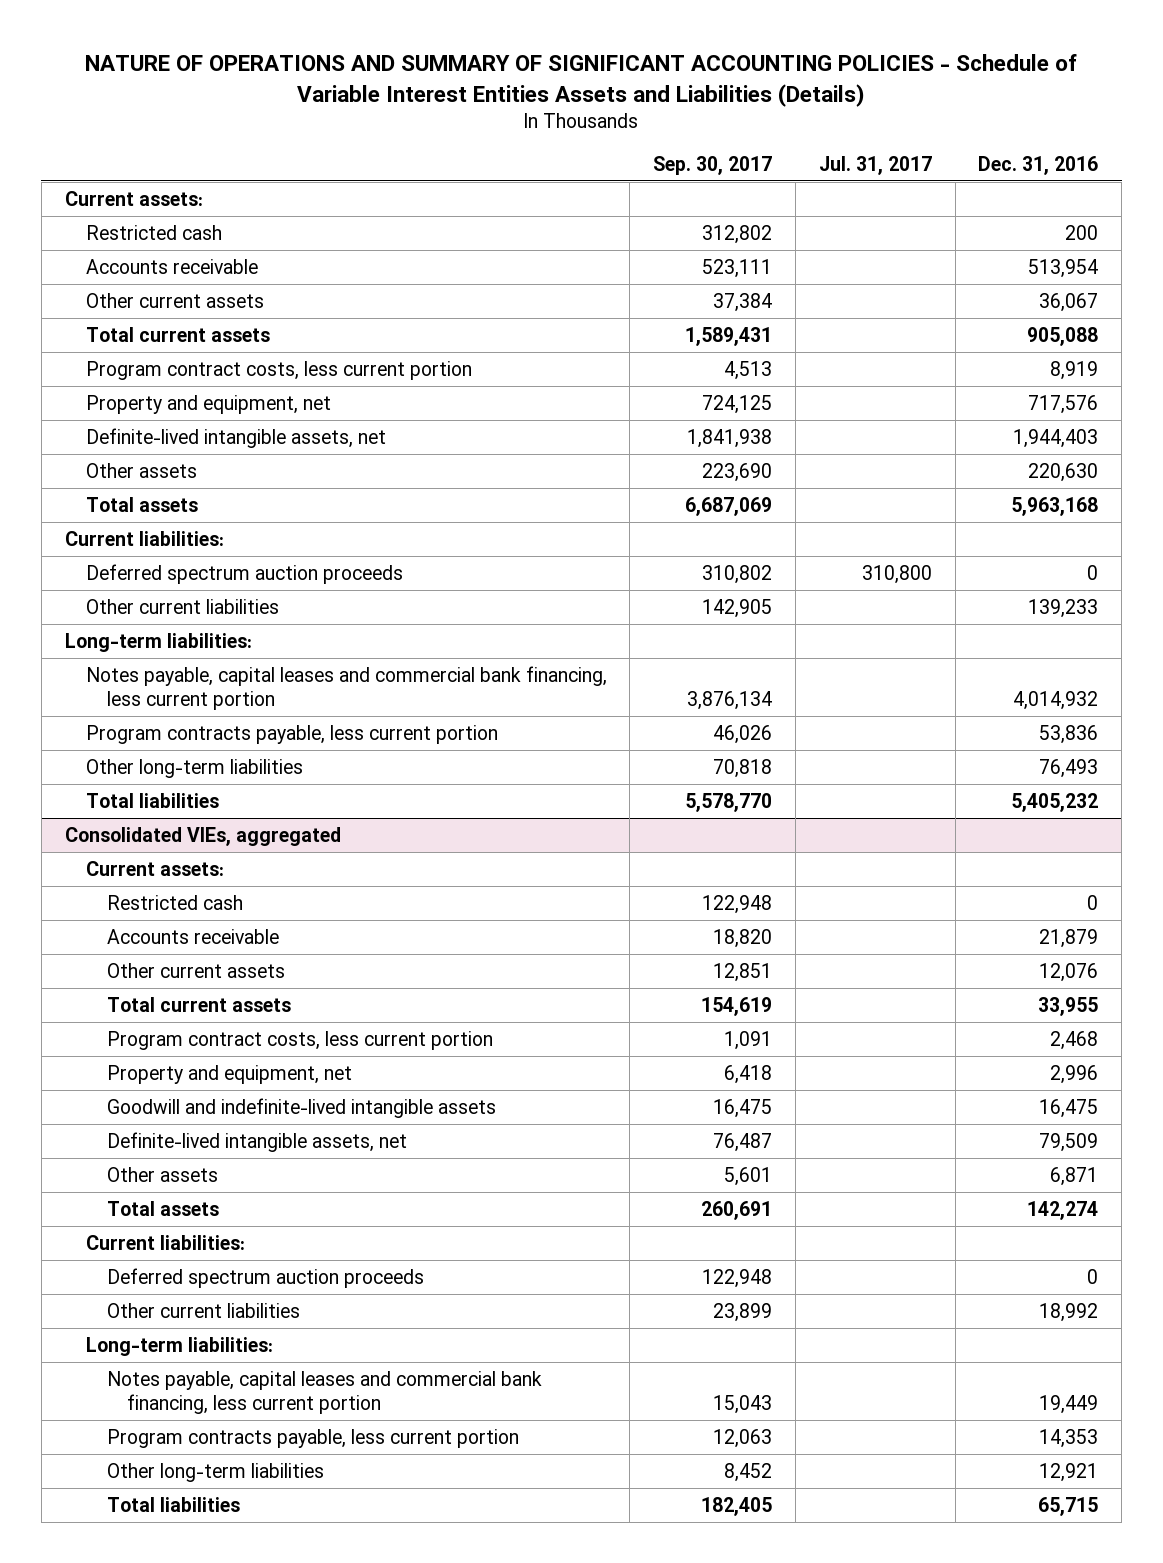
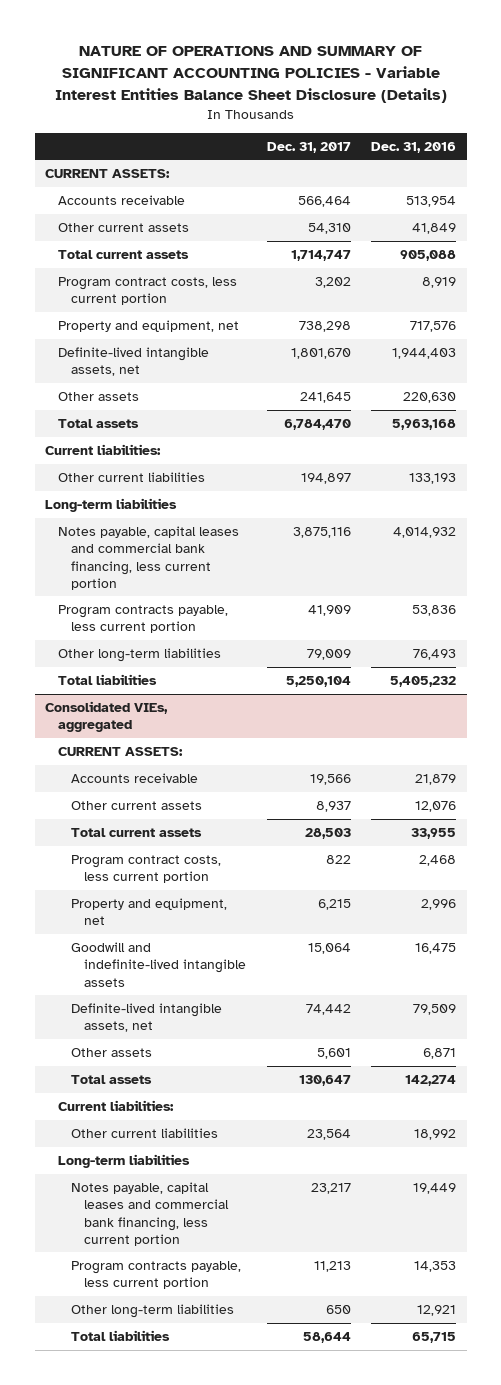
- NATURE OF OPERATIONS AND SUMMARY OF SIGNIFICANT ACCOUNTING POLICIES - Schedule of Variable Interest Entities Assets and Liabilities (Details)
+ NATURE OF OPERATIONS AND SUMMARY OF SIGNIFICANT ACCOUNTING POLICIES - Variable Interest Entities Balance Sheet Disclosure (Details)
- | Sep. 30, 2017 | Jul. 31, 2017 | Dec. 31, 2016
+ | Dec. 31, 2017 | Dec. 31, 2016
- Current assets:
- Restricted cash | 312,802 | | 200
+ CURRENT ASSETS:
- Other current assets | 37,384 | | 36,067
+ Other current assets | 54,310 | 41,849
- Deferred spectrum auction proceeds | 310,802 | 310,800 | 0
- Other current liabilities | 142,905 | | 139,233
- Long-term liabilities:
+ Other current liabilities | 194,897 | 133,193
+ Long-term liabilities
@ Consolidated VIEs, aggregated
- Current assets:
- Restricted cash | 122,948 | | 0
+ CURRENT ASSETS:
- Deferred spectrum auction proceeds | 122,948 | | 0
- Long-term liabilities:
+ Long-term liabilities

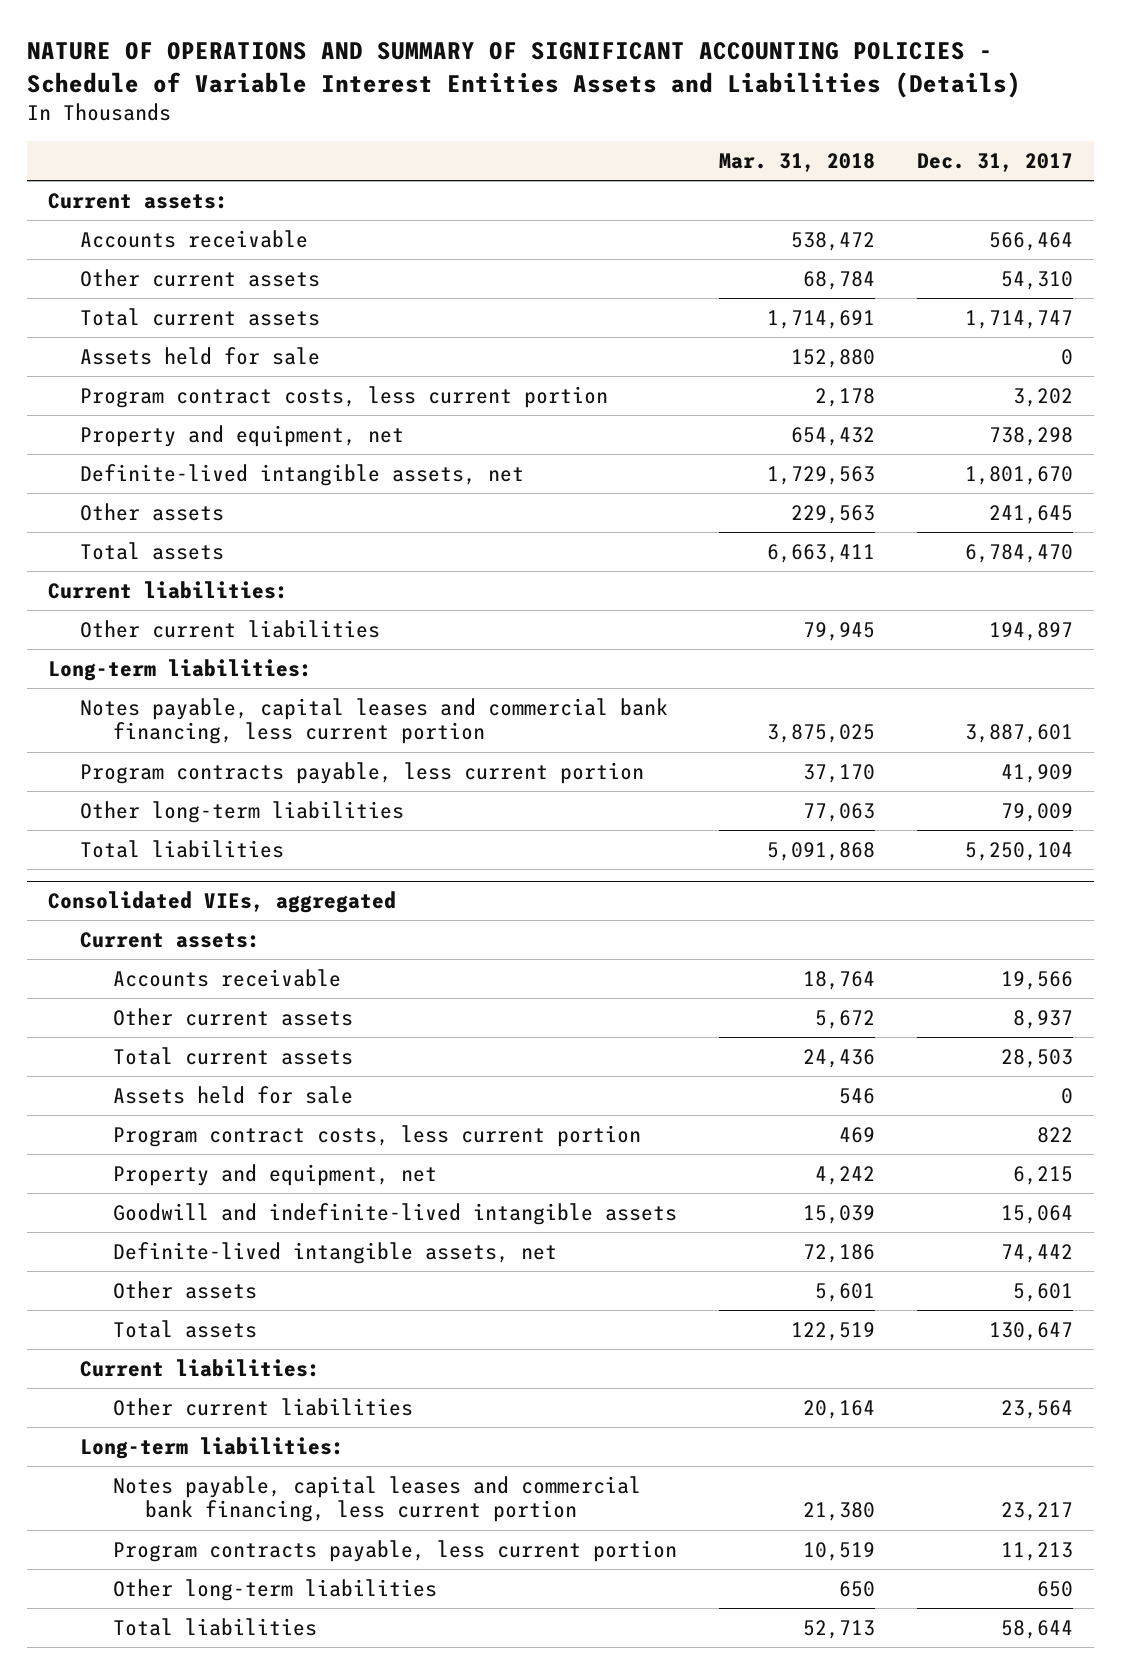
- NATURE OF OPERATIONS AND SUMMARY OF SIGNIFICANT ACCOUNTING POLICIES - Variable Interest Entities Balance Sheet Disclosure (Details)
+ NATURE OF OPERATIONS AND SUMMARY OF SIGNIFICANT ACCOUNTING POLICIES - Schedule of Variable Interest Entities Assets and Liabilities (Details)
- | Dec. 31, 2017 | Dec. 31, 2016
+ | Mar. 31, 2018 | Dec. 31, 2017
- CURRENT ASSETS:
+ Current assets:
+ Assets held for sale | 152,880 | 0
- Long-term liabilities
- Notes payable, capital leases and commercial bank financing, less current portion | 3,875,116 | 4,014,932
+ Long-term liabilities:
+ Notes payable, capital leases and commercial bank financing, less current portion | 3,875,025 | 3,887,601
@ Consolidated VIEs, aggregated
- CURRENT ASSETS:
+ Current assets:
+ Assets held for sale | 546 | 0
- Long-term liabilities
+ Long-term liabilities:

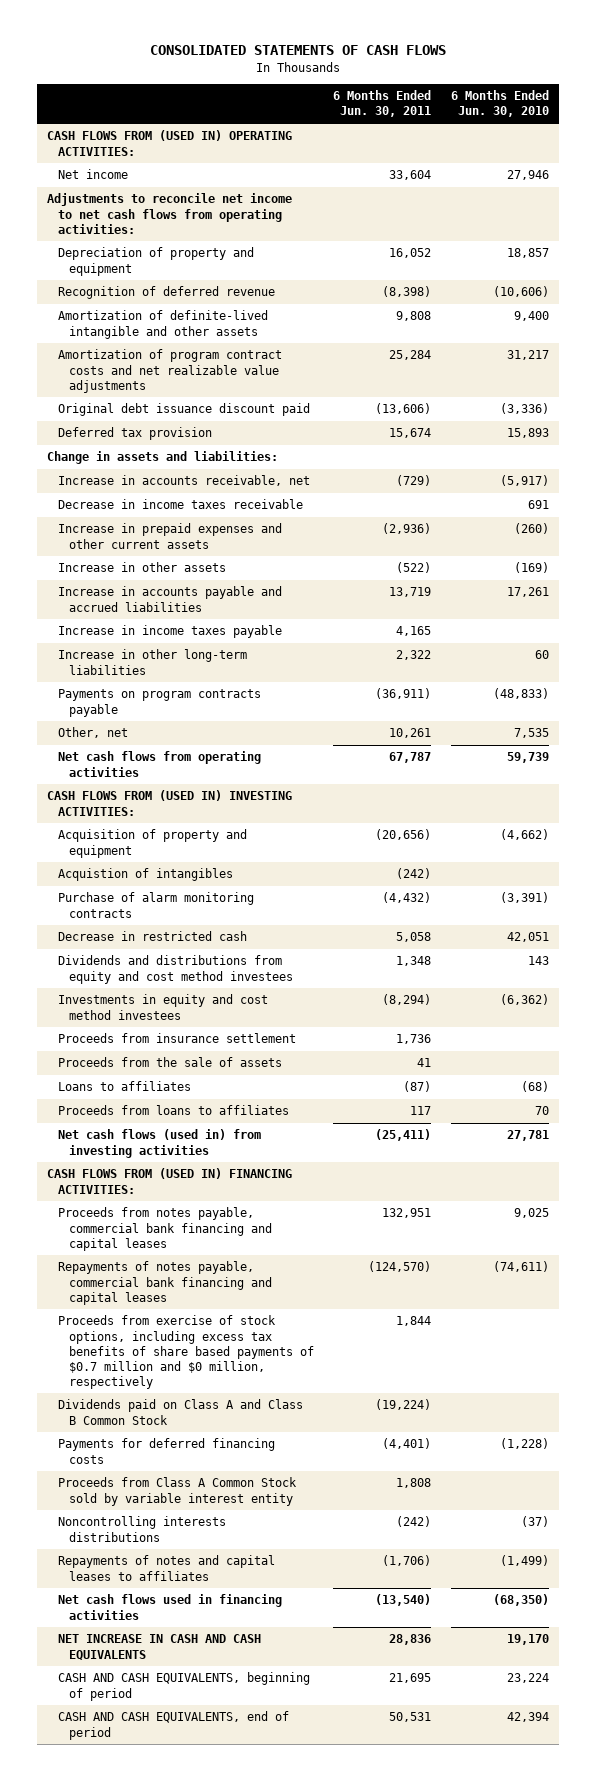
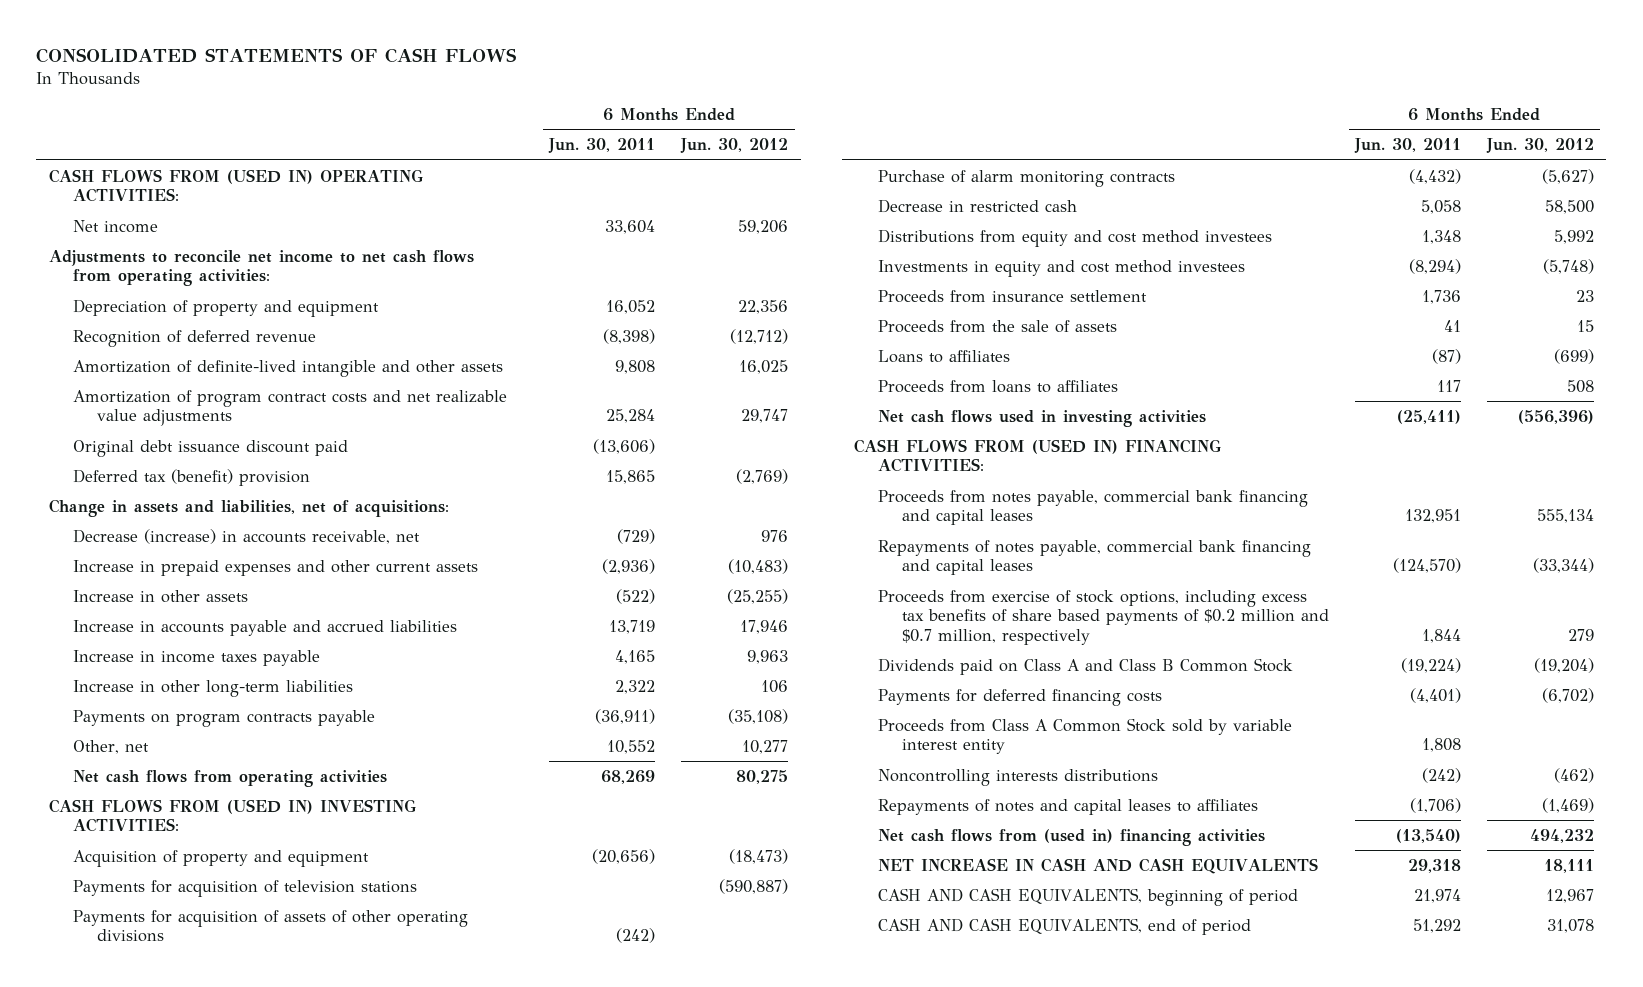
- | 6 Months Ended Jun. 30, 2011 | 6 Months Ended Jun. 30, 2010
+ | 6 Months Ended Jun. 30, 2011 | 6 Months Ended Jun. 30, 2012
- Deferred tax provision | 15,674 | 15,893
- Change in assets and liabilities:
- Increase in accounts receivable, net | (729) | (5,917)
- Decrease in income taxes receivable | | 691
+ Deferred tax (benefit) provision | 15,865 | (2,769)
+ Change in assets and liabilities, net of acquisitions:
+ Decrease (increase) in accounts receivable, net | (729) | 976
- Other, net | 10,261 | 7,535
- Net cash flows from operating activities | 67,787 | 59,739
+ Other, net | 10,552 | 10,277
+ Net cash flows from operating activities | 68,269 | 80,275
- Acquistion of intangibles | (242) |
+ Payments for acquisition of television stations | | (590,887)
+ Payments for acquisition of assets of other operating divisions | (242) |
- Dividends and distributions from equity and cost method investees | 1,348 | 143
+ Distributions from equity and cost method investees | 1,348 | 5,992
- Net cash flows (used in) from investing activities | (25,411) | 27,781
+ Net cash flows used in investing activities | (25,411) | (556,396)
- Proceeds from exercise of stock options, including excess tax benefits of share based payments of $0.7 million and $0 million, respectively | 1,844 |
+ Proceeds from exercise of stock options, including excess tax benefits of share based payments of $0.2 million and $0.7 million, respectively | 1,844 | 279
- Net cash flows used in financing activities | (13,540) | (68,350)
- NET INCREASE IN CASH AND CASH EQUIVALENTS | 28,836 | 19,170
- CASH AND CASH EQUIVALENTS, beginning of period | 21,695 | 23,224
- CASH AND CASH EQUIVALENTS, end of period | 50,531 | 42,394
+ Net cash flows from (used in) financing activities | (13,540) | 494,232
+ NET INCREASE IN CASH AND CASH EQUIVALENTS | 29,318 | 18,111
+ CASH AND CASH EQUIVALENTS, beginning of period | 21,974 | 12,967
+ CASH AND CASH EQUIVALENTS, end of period | 51,292 | 31,078

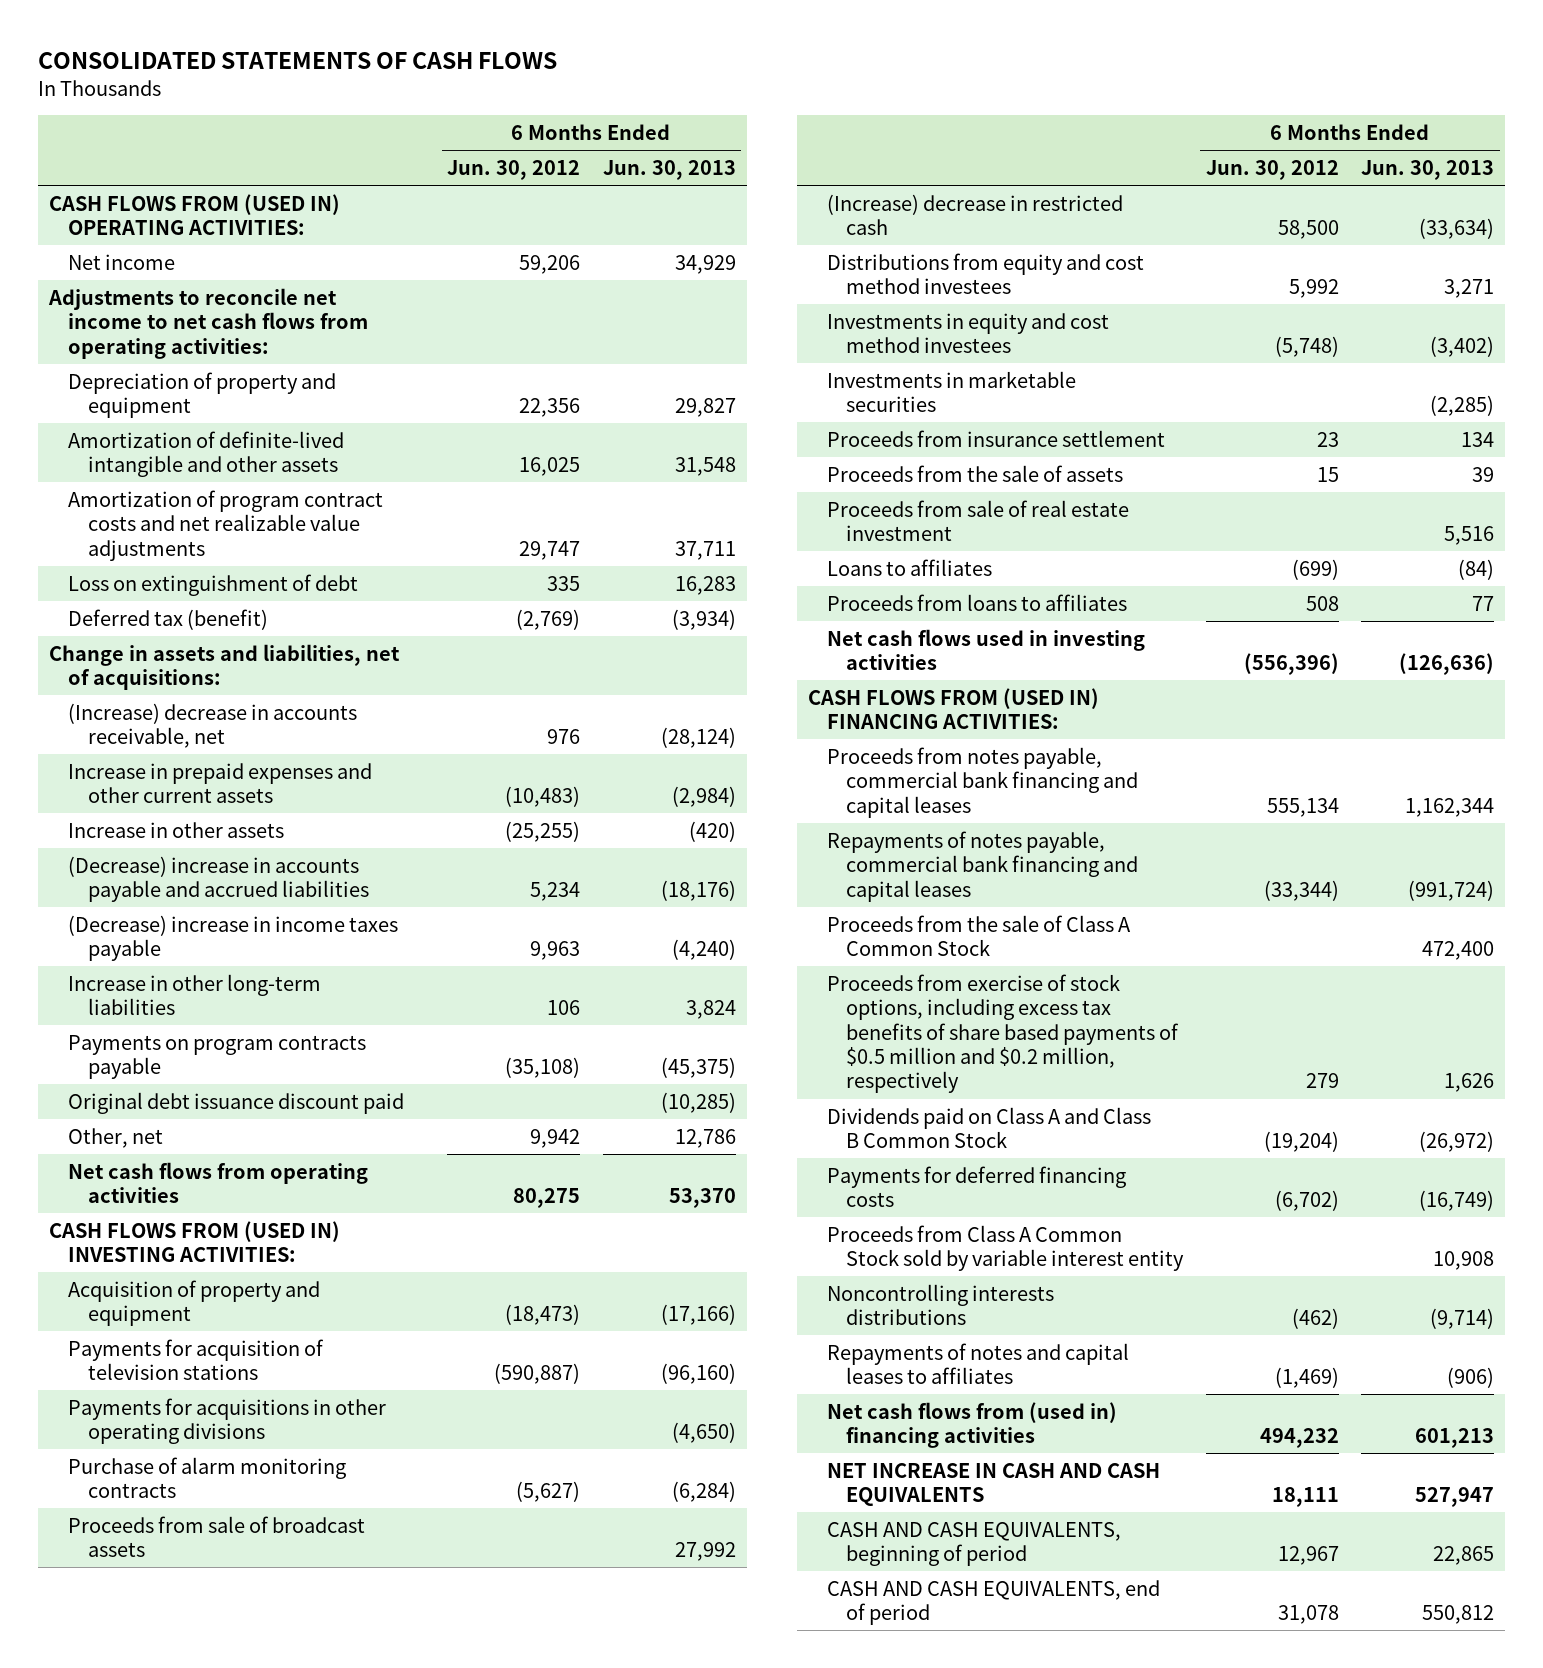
- | 6 Months Ended Jun. 30, 2011 | 6 Months Ended Jun. 30, 2012
+ | 6 Months Ended Jun. 30, 2012 | 6 Months Ended Jun. 30, 2013
- Recognition of deferred revenue | (8,398) | (12,712)
- Deferred tax (benefit) provision | 15,865 | (2,769)
+ Loss on extinguishment of debt | 335 | 16,283
+ Deferred tax (benefit) | (2,769) | (3,934)
- Decrease (increase) in accounts receivable, net | (729) | 976
+ (Increase) decrease in accounts receivable, net | 976 | (28,124)
- Increase in accounts payable and accrued liabilities | 13,719 | 17,946
- Increase in income taxes payable | 4,165 | 9,963
+ (Decrease) increase in accounts payable and accrued liabilities | 5,234 | (18,176)
+ (Decrease) increase in income taxes payable | 9,963 | (4,240)
- Other, net | 10,552 | 10,277
moved down: Original debt issuance discount paid | | (10,285)
+ Other, net | 9,942 | 12,786
- Payments for acquisition of assets of other operating divisions | (242) |
+ Payments for acquisitions in other operating divisions | | (4,650)
- Decrease in restricted cash | 5,058 | 58,500
+ Proceeds from sale of broadcast assets | | 27,992
+ (Increase) decrease in restricted cash | 58,500 | (33,634)
+ Investments in marketable securities | | (2,285)
+ Proceeds from sale of real estate investment | | 5,516
- Proceeds from exercise of stock options, including excess tax benefits of share based payments of $0.2 million and $0.7 million, respectively | 1,844 | 279
+ Proceeds from the sale of Class A Common Stock | | 472,400
+ Proceeds from exercise of stock options, including excess tax benefits of share based payments of $0.5 million and $0.2 million, respectively | 279 | 1,626

